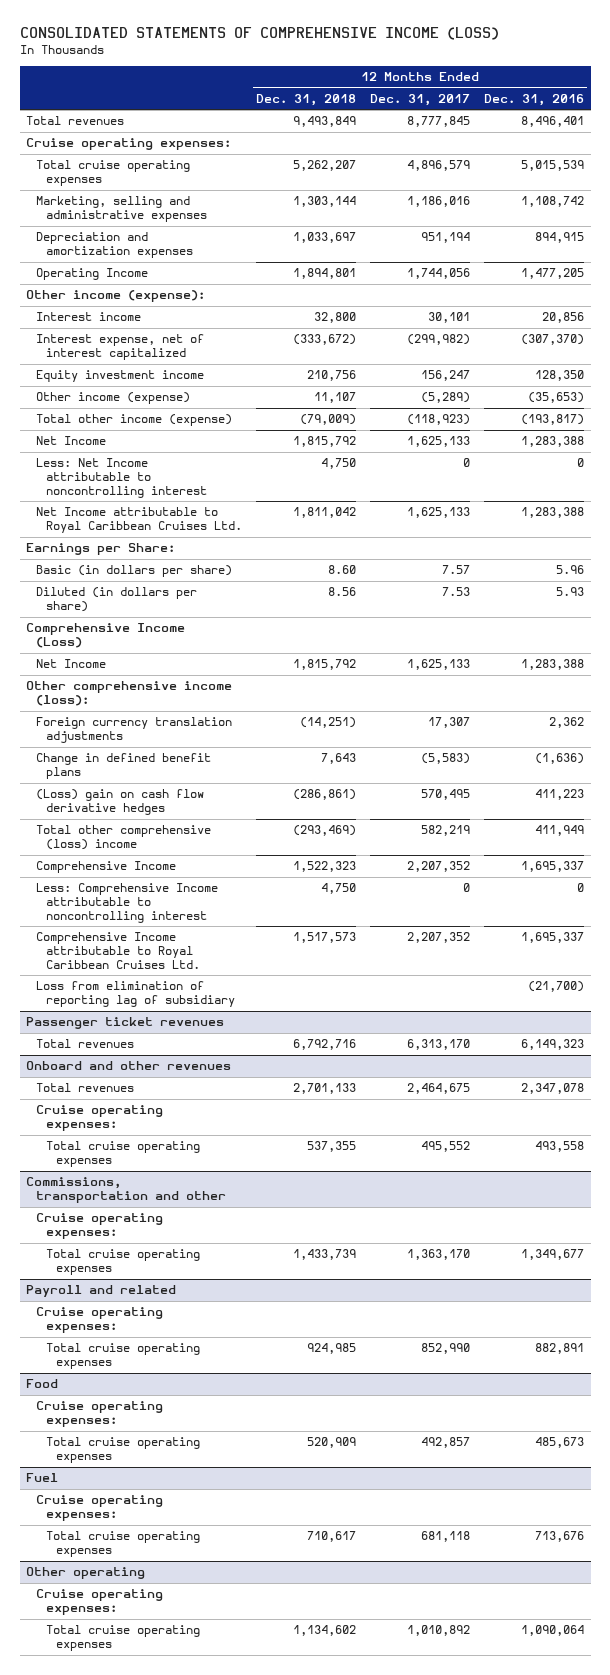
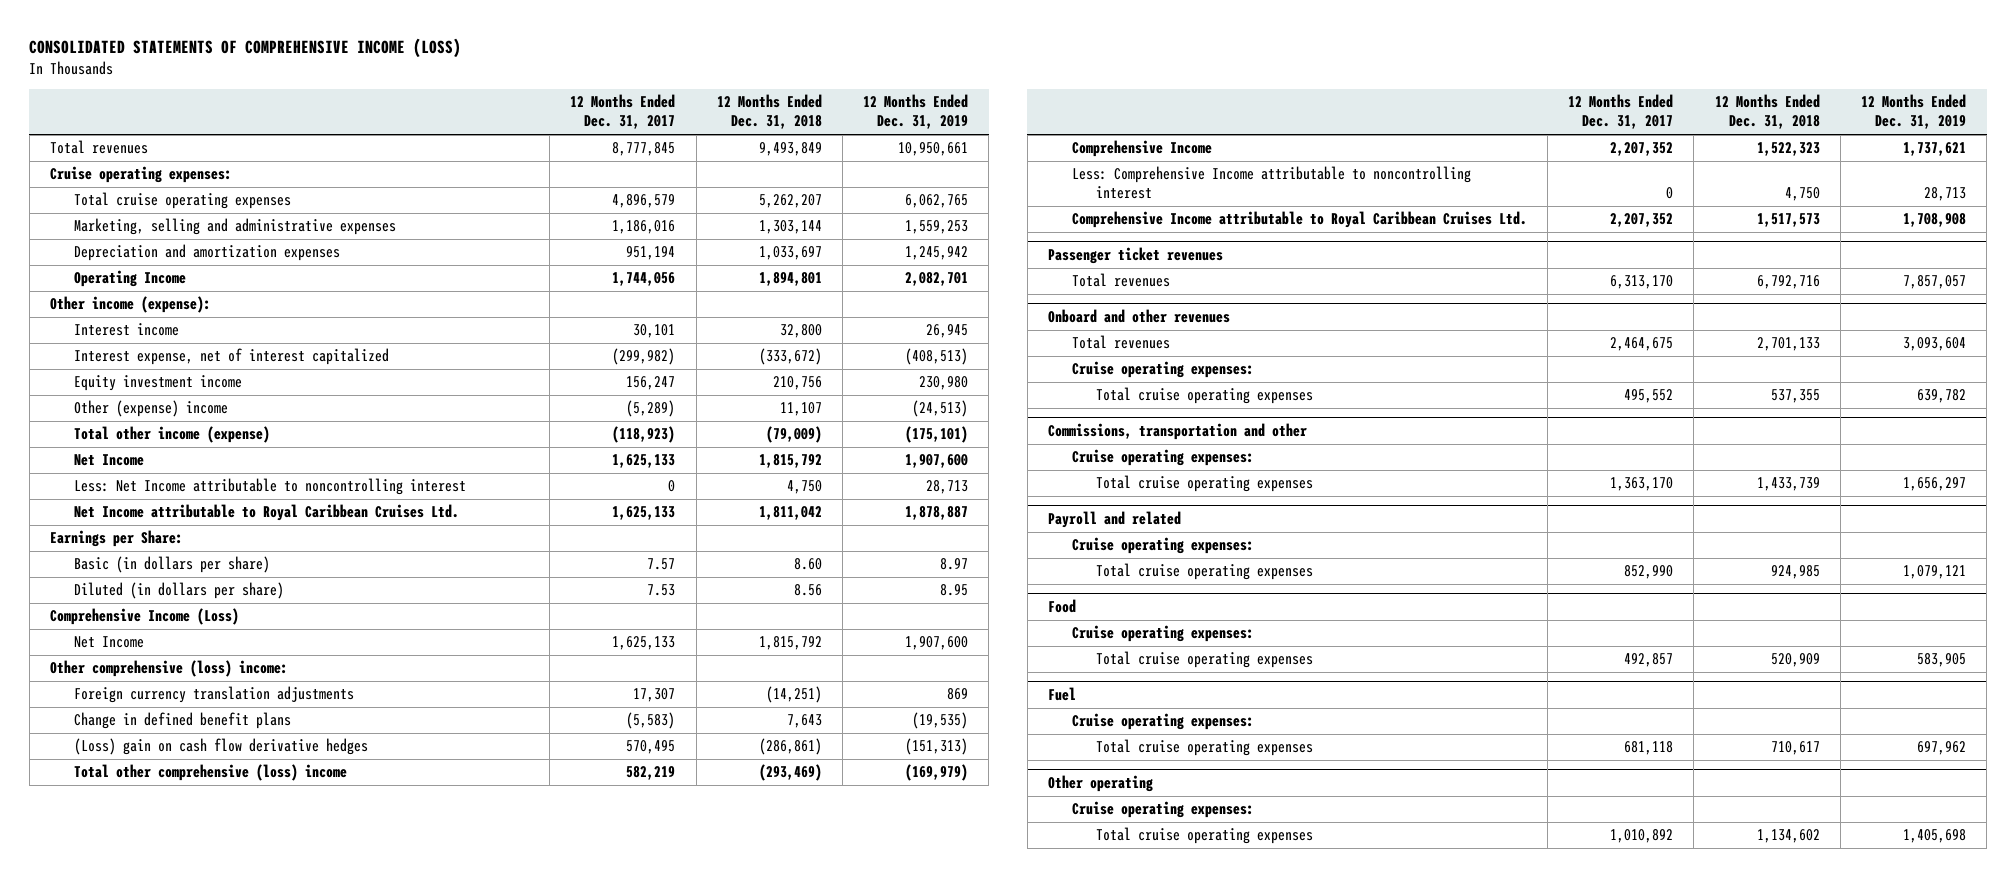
- | 12 Months Ended Dec. 31, 2018 | 12 Months Ended Dec. 31, 2017 | 12 Months Ended Dec. 31, 2016
+ | 12 Months Ended Dec. 31, 2017 | 12 Months Ended Dec. 31, 2018 | 12 Months Ended Dec. 31, 2019
- Other income (expense) | 11,107 | (5,289) | (35,653)
+ Other (expense) income | (5,289) | 11,107 | (24,513)
- Other comprehensive income (loss):
+ Other comprehensive (loss) income:
- Loss from elimination of reporting lag of subsidiary | | | (21,700)

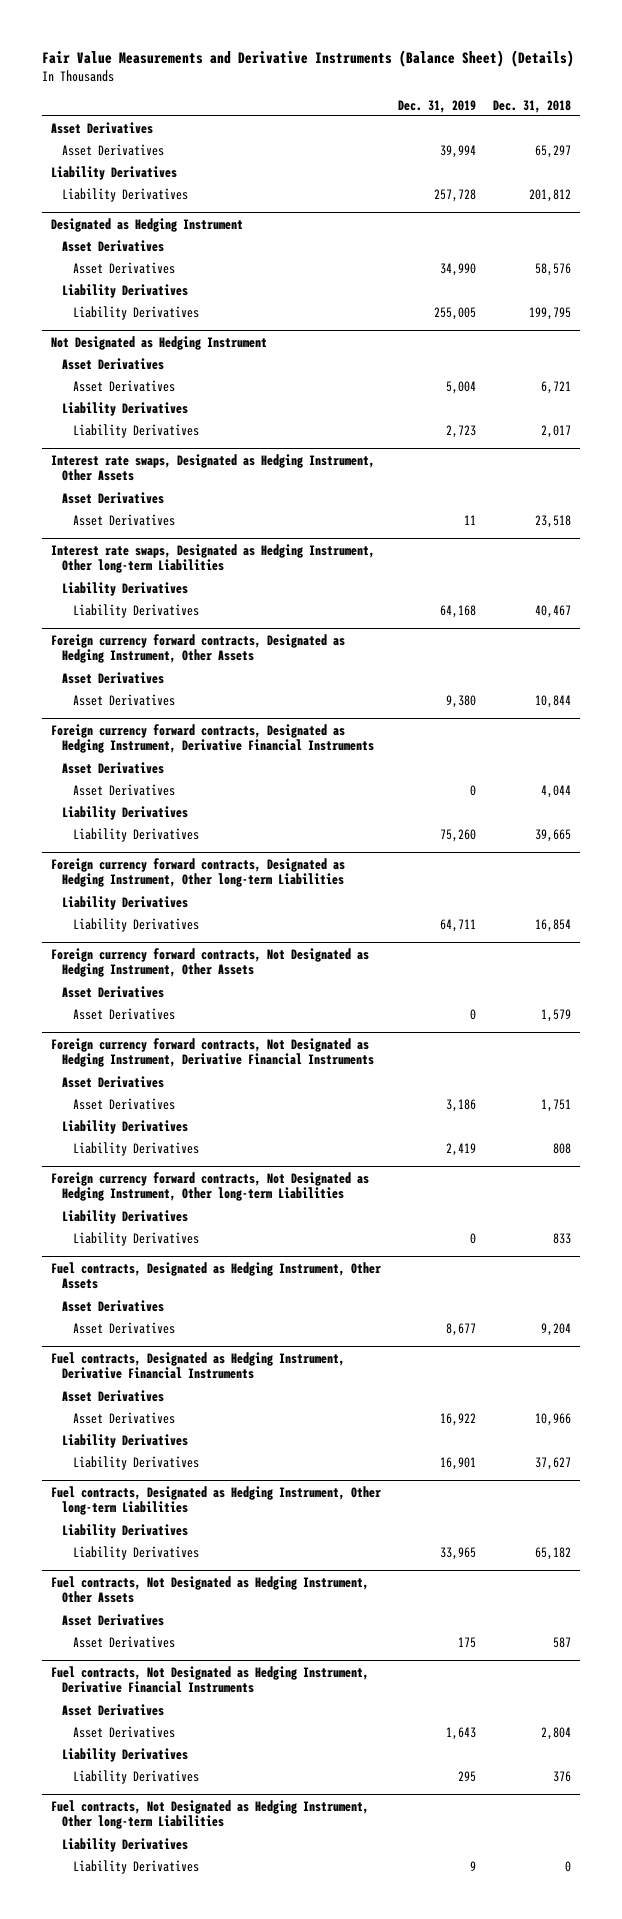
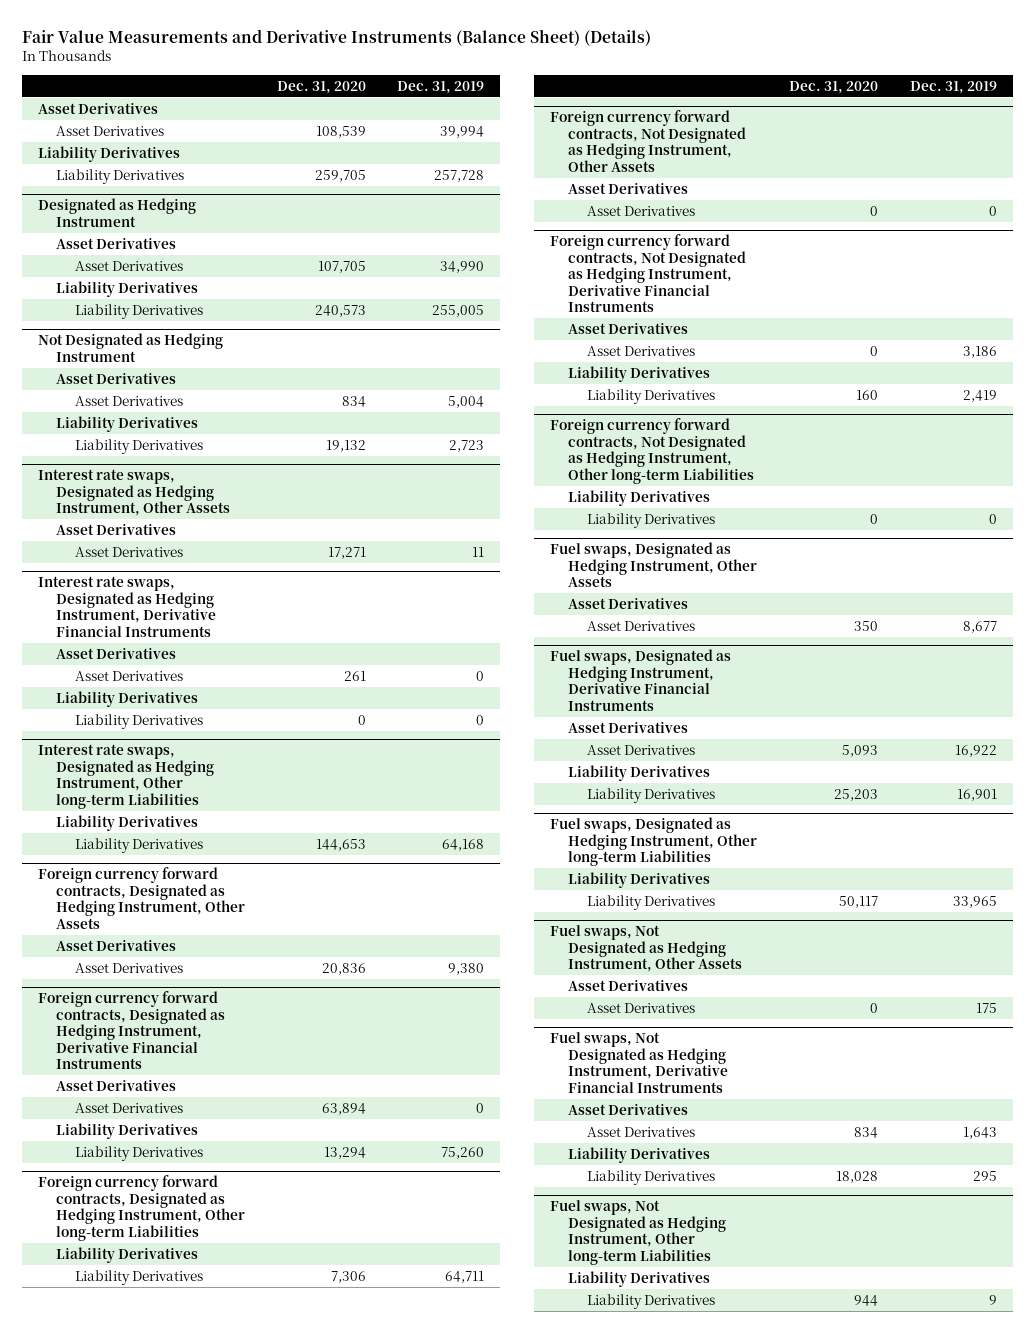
- | Dec. 31, 2019 | Dec. 31, 2018
+ | Dec. 31, 2020 | Dec. 31, 2019
+ Interest rate swaps, Designated as Hedging Instrument, Derivative Financial Instruments
+ Asset Derivatives
+ Asset Derivatives | 261 | 0
+ Liability Derivatives
+ Liability Derivatives | 0 | 0
- Fuel contracts, Designated as Hedging Instrument, Other Assets
+ Fuel swaps, Designated as Hedging Instrument, Other Assets
- Fuel contracts, Designated as Hedging Instrument, Derivative Financial Instruments
+ Fuel swaps, Designated as Hedging Instrument, Derivative Financial Instruments
- Fuel contracts, Designated as Hedging Instrument, Other long-term Liabilities
+ Fuel swaps, Designated as Hedging Instrument, Other long-term Liabilities
- Fuel contracts, Not Designated as Hedging Instrument, Other Assets
+ Fuel swaps, Not Designated as Hedging Instrument, Other Assets
- Fuel contracts, Not Designated as Hedging Instrument, Derivative Financial Instruments
+ Fuel swaps, Not Designated as Hedging Instrument, Derivative Financial Instruments
- Fuel contracts, Not Designated as Hedging Instrument, Other long-term Liabilities
+ Fuel swaps, Not Designated as Hedging Instrument, Other long-term Liabilities

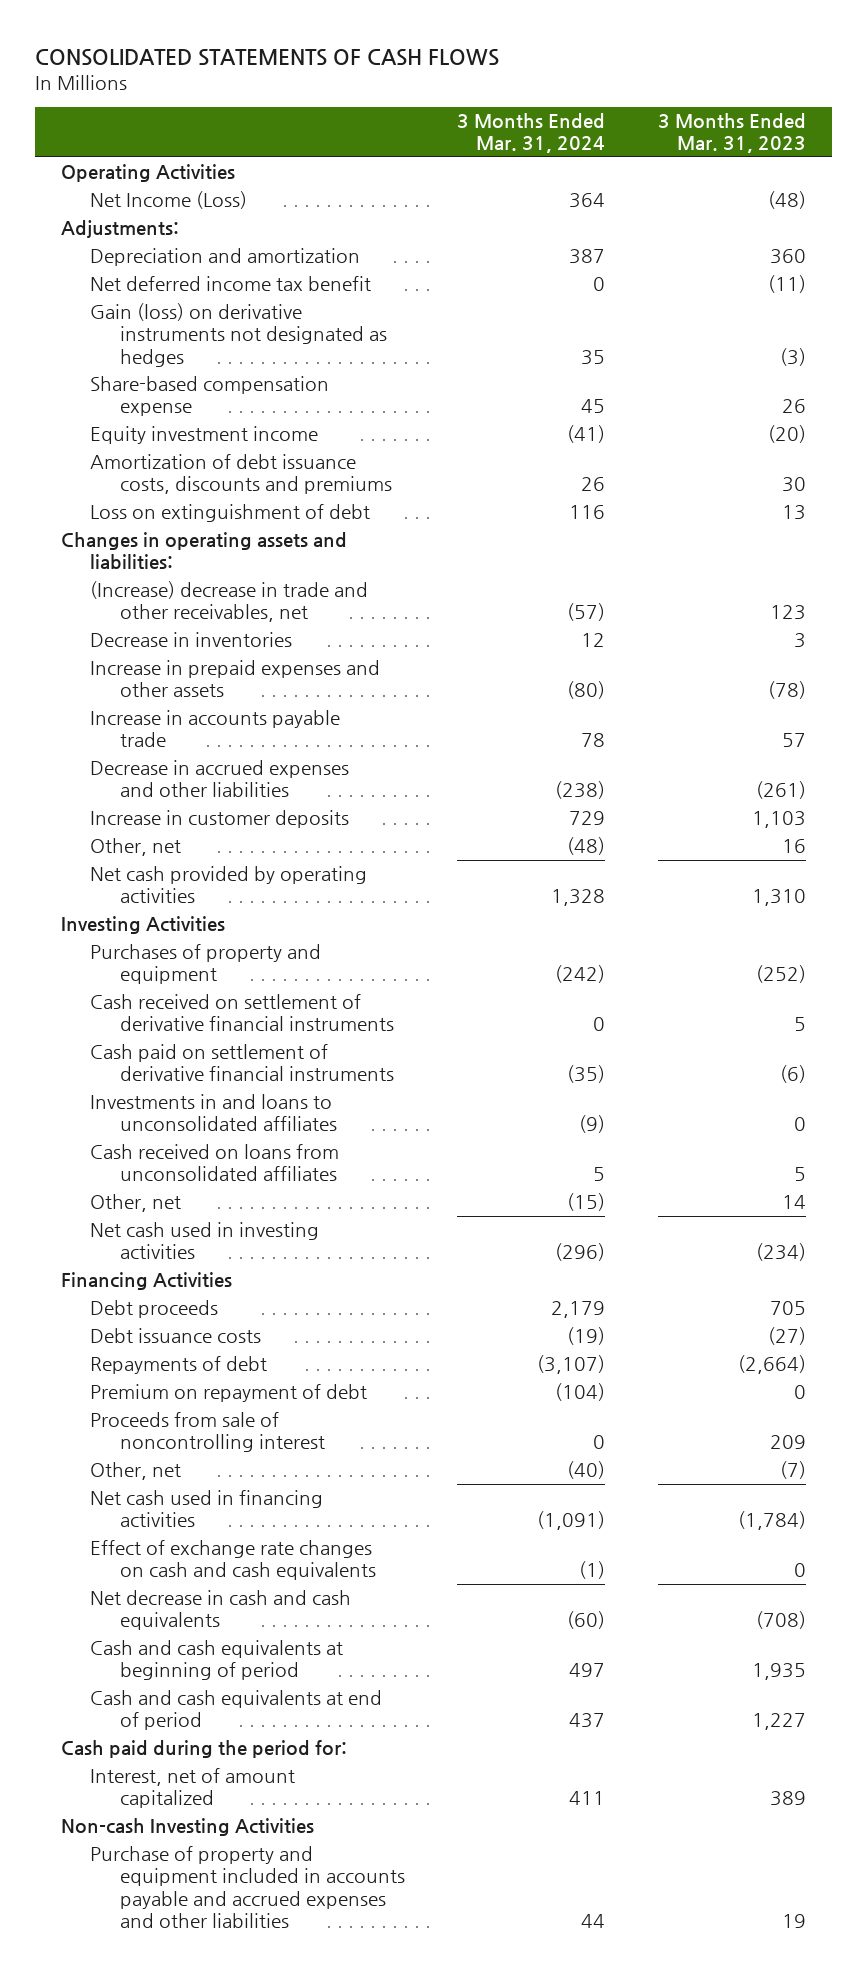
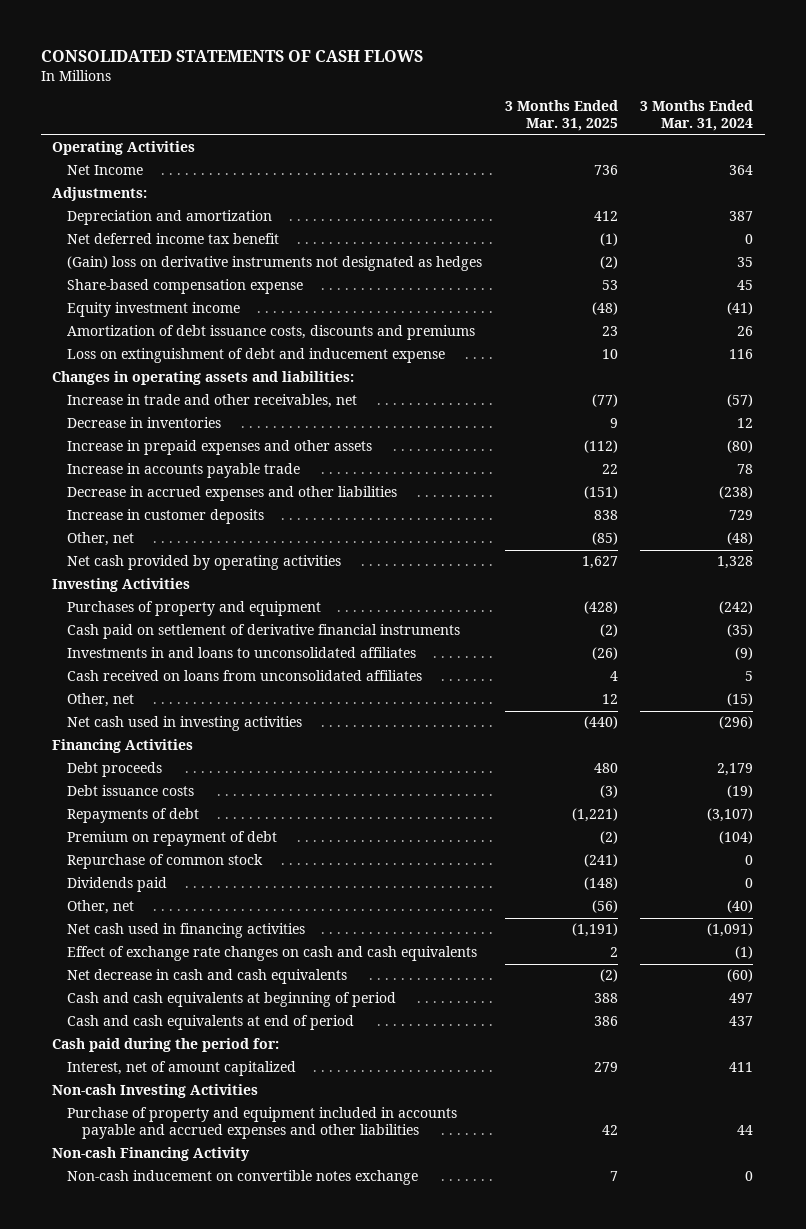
- | 3 Months Ended Mar. 31, 2024 | 3 Months Ended Mar. 31, 2023
+ | 3 Months Ended Mar. 31, 2025 | 3 Months Ended Mar. 31, 2024
- Net Income (Loss) | 364 | (48)
+ Net Income | 736 | 364
- Gain (loss) on derivative instruments not designated as hedges | 35 | (3)
+ (Gain) loss on derivative instruments not designated as hedges | (2) | 35
- Loss on extinguishment of debt | 116 | 13
+ Loss on extinguishment of debt and inducement expense | 10 | 116
- (Increase) decrease in trade and other receivables, net | (57) | 123
+ Increase in trade and other receivables, net | (77) | (57)
- Cash received on settlement of derivative financial instruments | 0 | 5
- Proceeds from sale of noncontrolling interest | 0 | 209
+ Repurchase of common stock | (241) | 0
+ Dividends paid | (148) | 0
+ Non-cash Financing Activity
+ Non-cash inducement on convertible notes exchange | 7 | 0

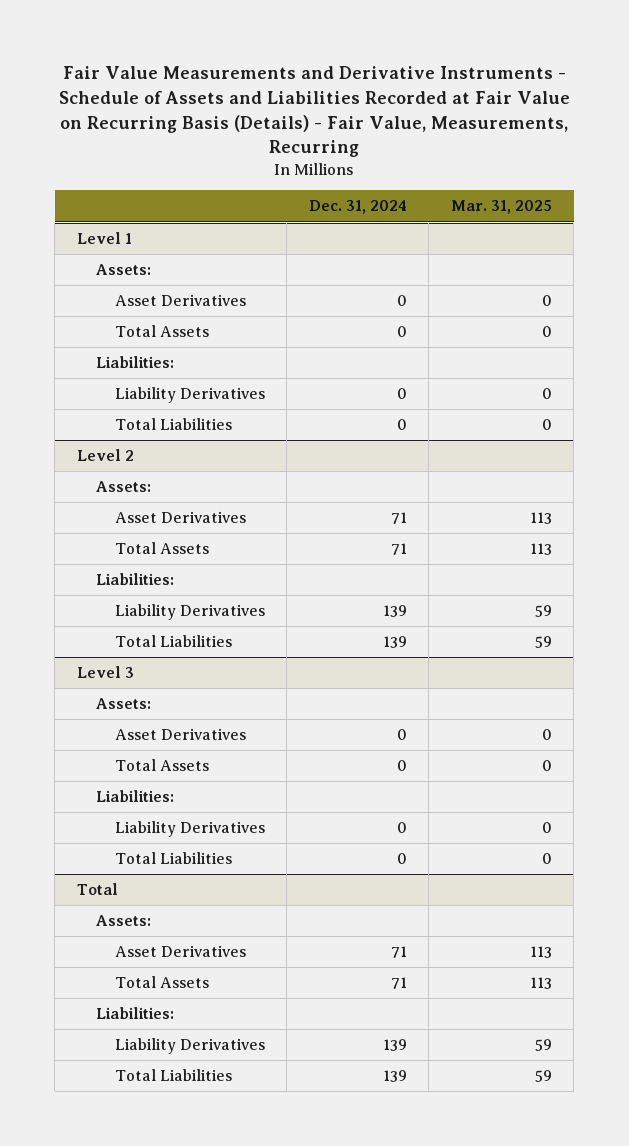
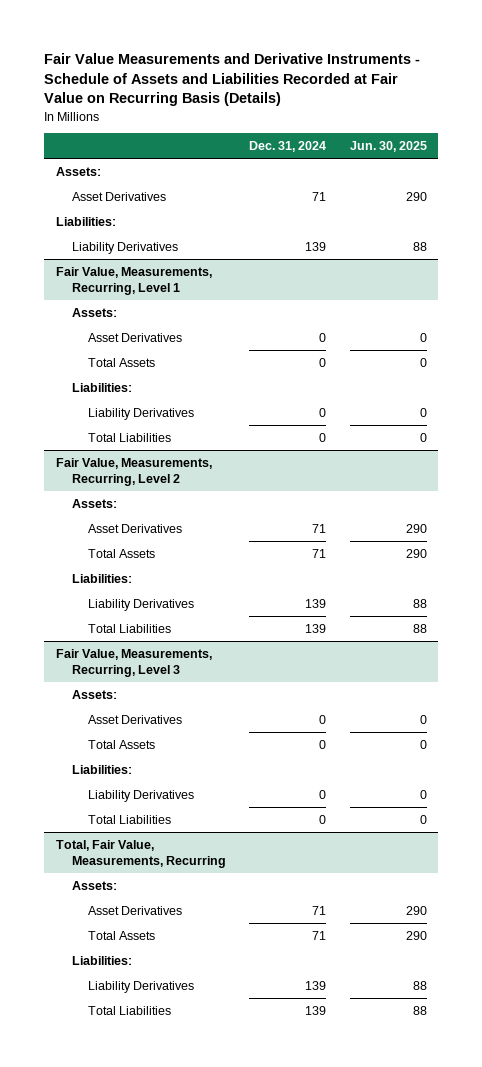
- Fair Value Measurements and Derivative Instruments - Schedule of Assets and Liabilities Recorded at Fair Value on Recurring Basis (Details) - Fair Value, Measurements, Recurring
+ Fair Value Measurements and Derivative Instruments - Schedule of Assets and Liabilities Recorded at Fair Value on Recurring Basis (Details)
- | Dec. 31, 2024 | Mar. 31, 2025
+ | Dec. 31, 2024 | Jun. 30, 2025
- Level 1
+ Asset Derivatives | 71 | 290
+ Liabilities:
+ Liability Derivatives | 139 | 88
+ Fair Value, Measurements, Recurring, Level 1
+ Assets:
- Level 2
+ Fair Value, Measurements, Recurring, Level 2
- Level 3
+ Fair Value, Measurements, Recurring, Level 3
- Total
+ Total, Fair Value, Measurements, Recurring

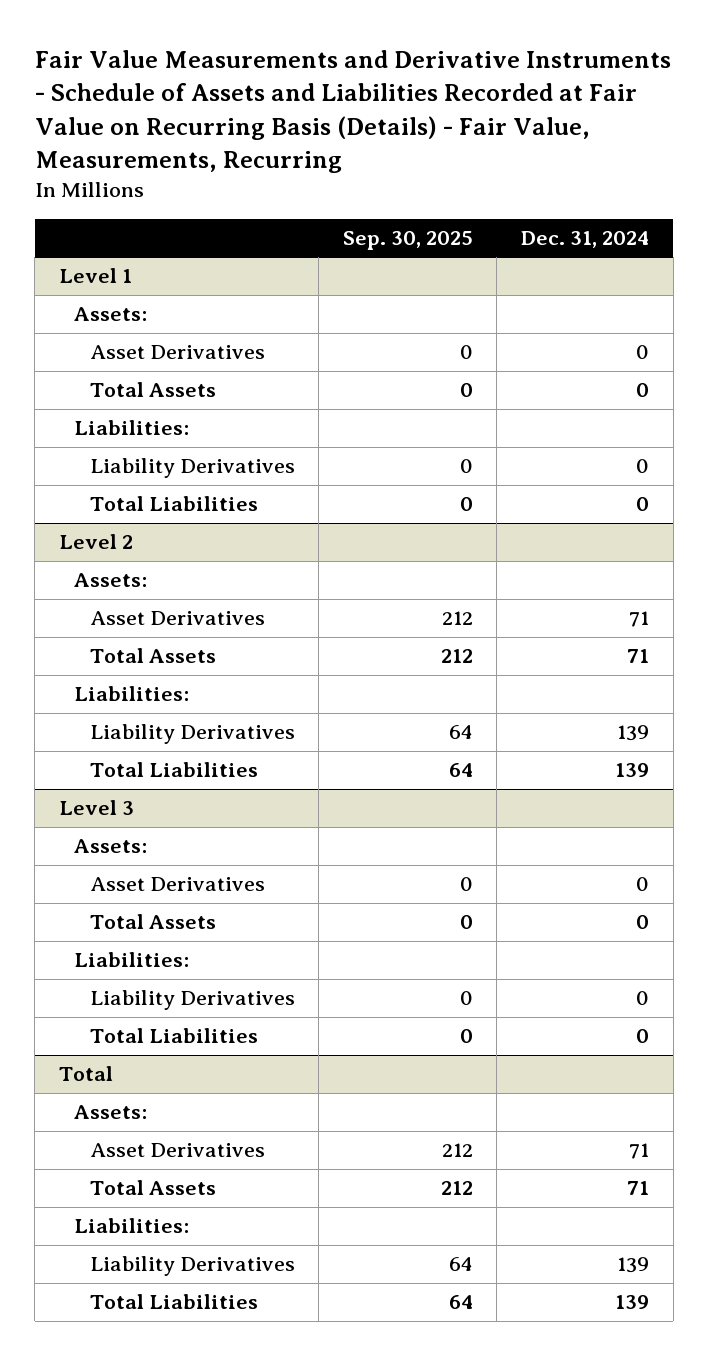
- Fair Value Measurements and Derivative Instruments - Schedule of Assets and Liabilities Recorded at Fair Value on Recurring Basis (Details)
+ Fair Value Measurements and Derivative Instruments - Schedule of Assets and Liabilities Recorded at Fair Value on Recurring Basis (Details) - Fair Value, Measurements, Recurring
- | Dec. 31, 2024 | Jun. 30, 2025
+ | Sep. 30, 2025 | Dec. 31, 2024
- Assets:
- Asset Derivatives | 71 | 290
- Liabilities:
- Liability Derivatives | 139 | 88
- Fair Value, Measurements, Recurring, Level 1
+ Level 1
- Fair Value, Measurements, Recurring, Level 2
+ Level 2
- Fair Value, Measurements, Recurring, Level 3
+ Level 3
- Total, Fair Value, Measurements, Recurring
+ Total

